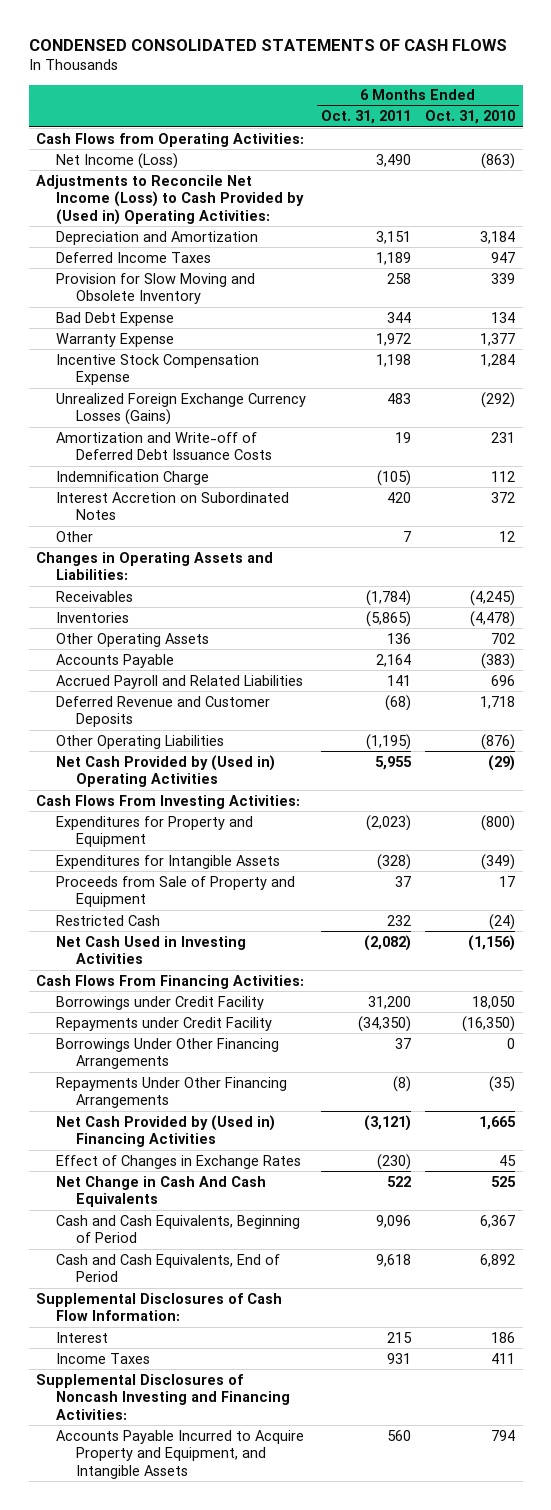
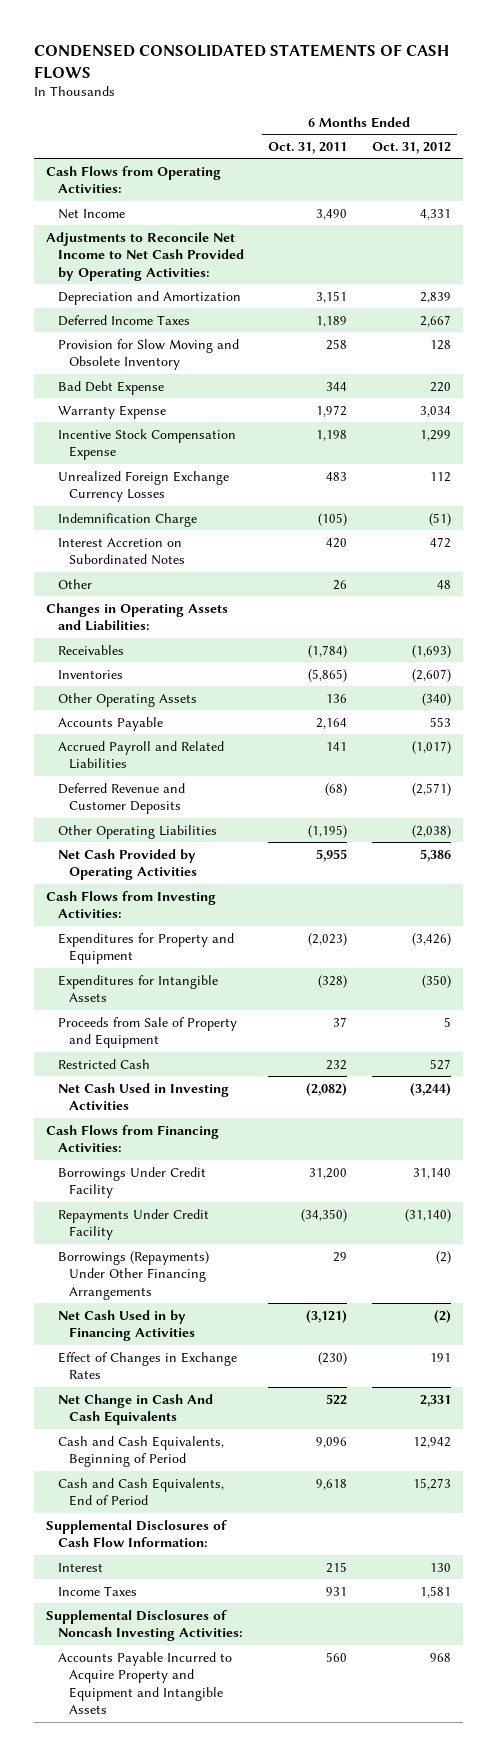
- | 6 Months Ended Oct. 31, 2011 | 6 Months Ended Oct. 31, 2010
+ | 6 Months Ended Oct. 31, 2011 | 6 Months Ended Oct. 31, 2012
- Net Income (Loss) | 3,490 | (863)
- Adjustments to Reconcile Net Income (Loss) to Cash Provided by (Used in) Operating Activities:
+ Net Income | 3,490 | 4,331
+ Adjustments to Reconcile Net Income to Net Cash Provided by Operating Activities:
- Unrealized Foreign Exchange Currency Losses (Gains) | 483 | (292)
- Amortization and Write-off of Deferred Debt Issuance Costs | 19 | 231
+ Unrealized Foreign Exchange Currency Losses | 483 | 112
- Other | 7 | 12
+ Other | 26 | 48
- Net Cash Provided by (Used in) Operating Activities | 5,955 | (29)
- Cash Flows From Investing Activities:
+ Net Cash Provided by Operating Activities | 5,955 | 5,386
+ Cash Flows from Investing Activities:
- Cash Flows From Financing Activities:
- Borrowings under Credit Facility | 31,200 | 18,050
- Repayments under Credit Facility | (34,350) | (16,350)
- Borrowings Under Other Financing Arrangements | 37 | 0
- Repayments Under Other Financing Arrangements | (8) | (35)
- Net Cash Provided by (Used in) Financing Activities | (3,121) | 1,665
+ Cash Flows from Financing Activities:
+ Borrowings Under Credit Facility | 31,200 | 31,140
+ Repayments Under Credit Facility | (34,350) | (31,140)
+ Borrowings (Repayments) Under Other Financing Arrangements | 29 | (2)
+ Net Cash Used in by Financing Activities | (3,121) | (2)
- Supplemental Disclosures of Noncash Investing and Financing Activities:
- Accounts Payable Incurred to Acquire Property and Equipment, and Intangible Assets | 560 | 794
+ Supplemental Disclosures of Noncash Investing Activities:
+ Accounts Payable Incurred to Acquire Property and Equipment and Intangible Assets | 560 | 968

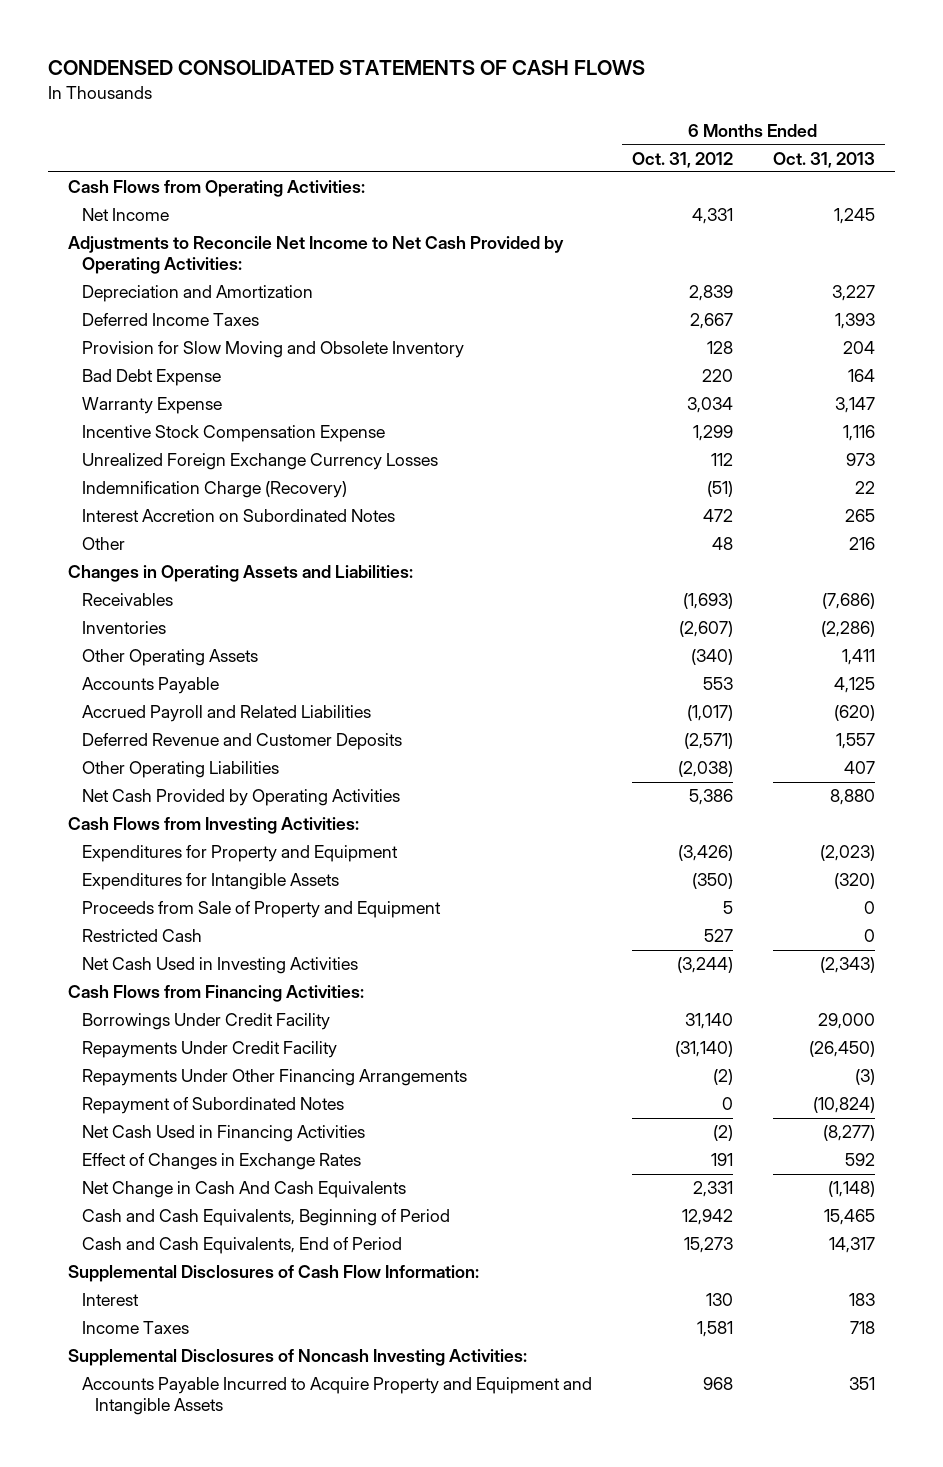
- | 6 Months Ended Oct. 31, 2011 | 6 Months Ended Oct. 31, 2012
+ | 6 Months Ended Oct. 31, 2012 | 6 Months Ended Oct. 31, 2013
- Indemnification Charge | (105) | (51)
+ Indemnification Charge (Recovery) | (51) | 22
- Borrowings (Repayments) Under Other Financing Arrangements | 29 | (2)
- Net Cash Used in by Financing Activities | (3,121) | (2)
+ Repayments Under Other Financing Arrangements | (2) | (3)
+ Repayment of Subordinated Notes | 0 | (10,824)
+ Net Cash Used in Financing Activities | (2) | (8,277)

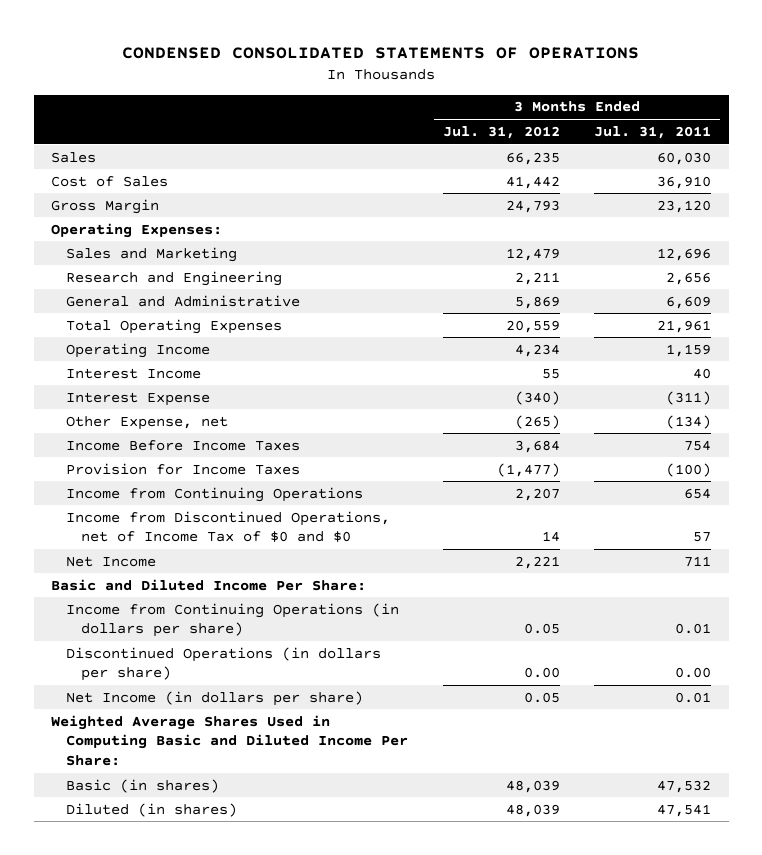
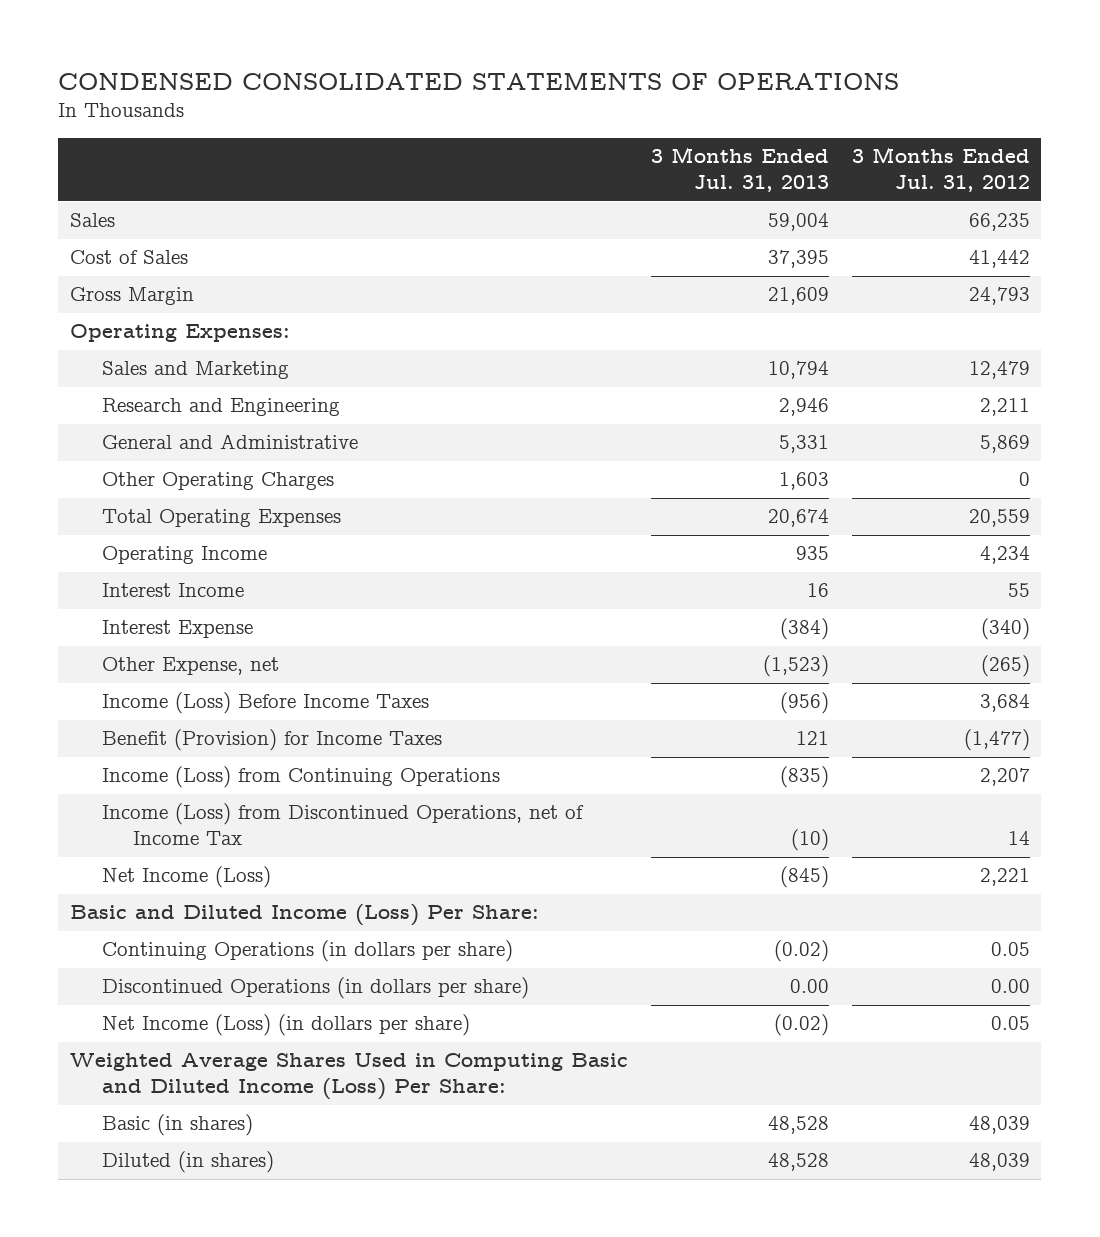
- | 3 Months Ended Jul. 31, 2012 | 3 Months Ended Jul. 31, 2011
+ | 3 Months Ended Jul. 31, 2013 | 3 Months Ended Jul. 31, 2012
+ Other Operating Charges | 1,603 | 0
- Income Before Income Taxes | 3,684 | 754
- Provision for Income Taxes | (1,477) | (100)
- Income from Continuing Operations | 2,207 | 654
- Income from Discontinued Operations, net of Income Tax of $0 and $0 | 14 | 57
- Net Income | 2,221 | 711
- Basic and Diluted Income Per Share:
- Income from Continuing Operations (in dollars per share) | 0.05 | 0.01
+ Income (Loss) Before Income Taxes | (956) | 3,684
+ Benefit (Provision) for Income Taxes | 121 | (1,477)
+ Income (Loss) from Continuing Operations | (835) | 2,207
+ Income (Loss) from Discontinued Operations, net of Income Tax | (10) | 14
+ Net Income (Loss) | (845) | 2,221
+ Basic and Diluted Income (Loss) Per Share:
+ Continuing Operations (in dollars per share) | (0.02) | 0.05
- Net Income (in dollars per share) | 0.05 | 0.01
- Weighted Average Shares Used in Computing Basic and Diluted Income Per Share:
+ Net Income (Loss) (in dollars per share) | (0.02) | 0.05
+ Weighted Average Shares Used in Computing Basic and Diluted Income (Loss) Per Share:

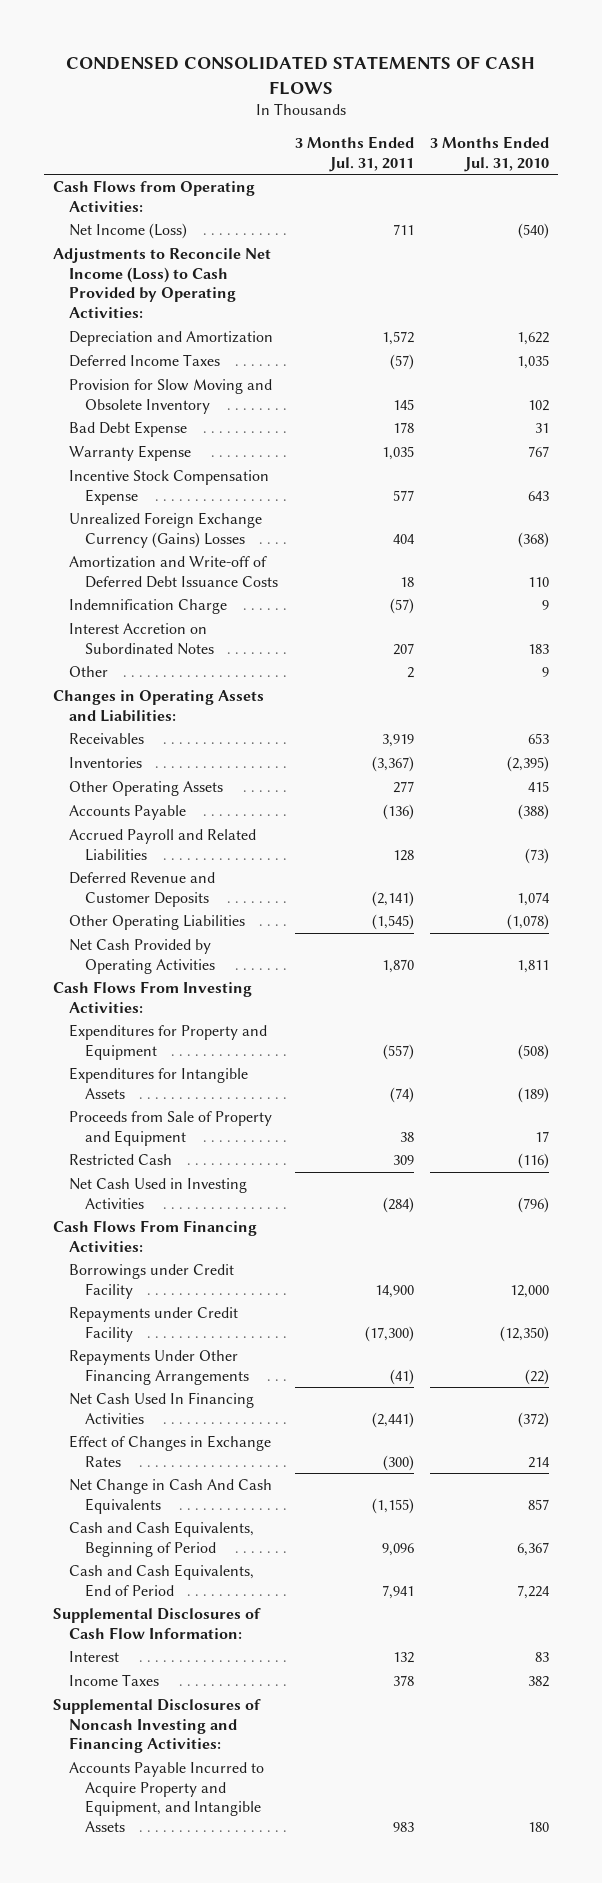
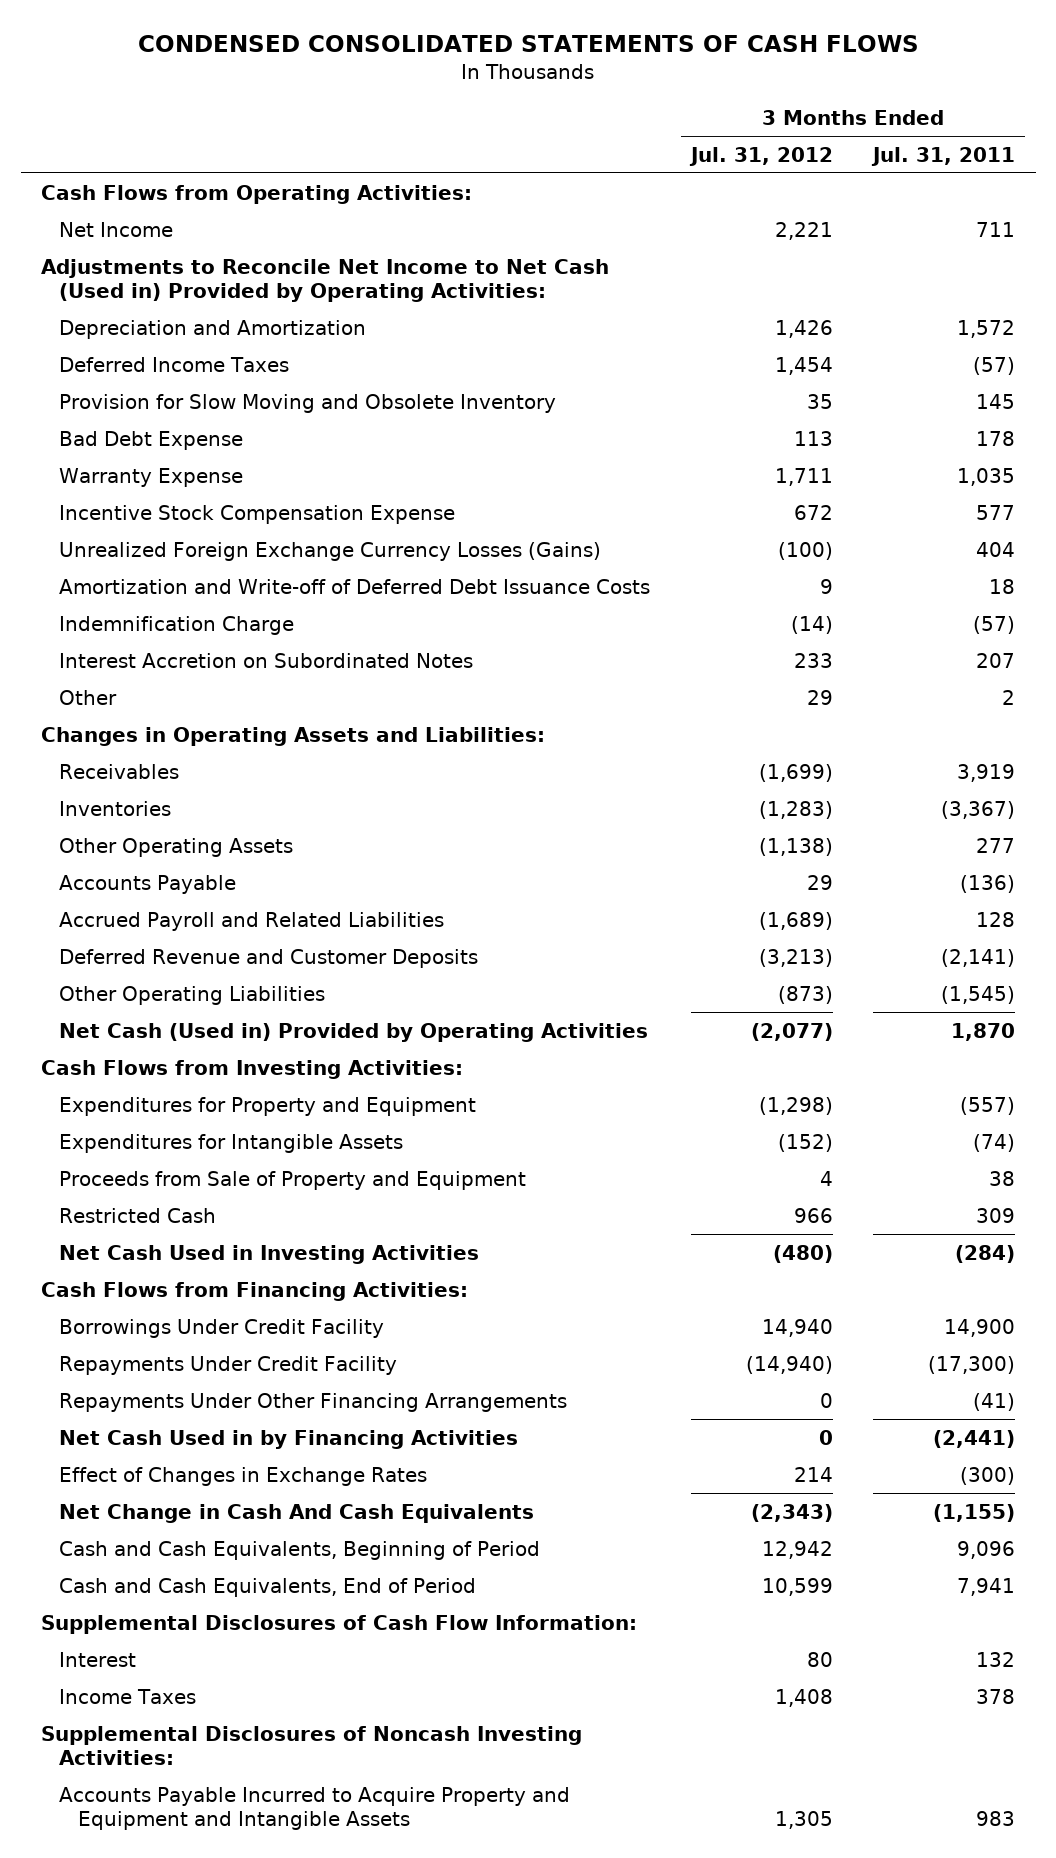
- | 3 Months Ended Jul. 31, 2011 | 3 Months Ended Jul. 31, 2010
+ | 3 Months Ended Jul. 31, 2012 | 3 Months Ended Jul. 31, 2011
- Net Income (Loss) | 711 | (540)
- Adjustments to Reconcile Net Income (Loss) to Cash Provided by Operating Activities:
+ Net Income | 2,221 | 711
+ Adjustments to Reconcile Net Income to Net Cash (Used in) Provided by Operating Activities:
- Unrealized Foreign Exchange Currency (Gains) Losses | 404 | (368)
+ Unrealized Foreign Exchange Currency Losses (Gains) | (100) | 404
- Net Cash Provided by Operating Activities | 1,870 | 1,811
- Cash Flows From Investing Activities:
+ Net Cash (Used in) Provided by Operating Activities | (2,077) | 1,870
+ Cash Flows from Investing Activities:
- Cash Flows From Financing Activities:
- Borrowings under Credit Facility | 14,900 | 12,000
- Repayments under Credit Facility | (17,300) | (12,350)
+ Cash Flows from Financing Activities:
+ Borrowings Under Credit Facility | 14,940 | 14,900
+ Repayments Under Credit Facility | (14,940) | (17,300)
- Net Cash Used In Financing Activities | (2,441) | (372)
+ Net Cash Used in by Financing Activities | 0 | (2,441)
- Supplemental Disclosures of Noncash Investing and Financing Activities:
- Accounts Payable Incurred to Acquire Property and Equipment, and Intangible Assets | 983 | 180
+ Supplemental Disclosures of Noncash Investing Activities:
+ Accounts Payable Incurred to Acquire Property and Equipment and Intangible Assets | 1,305 | 983

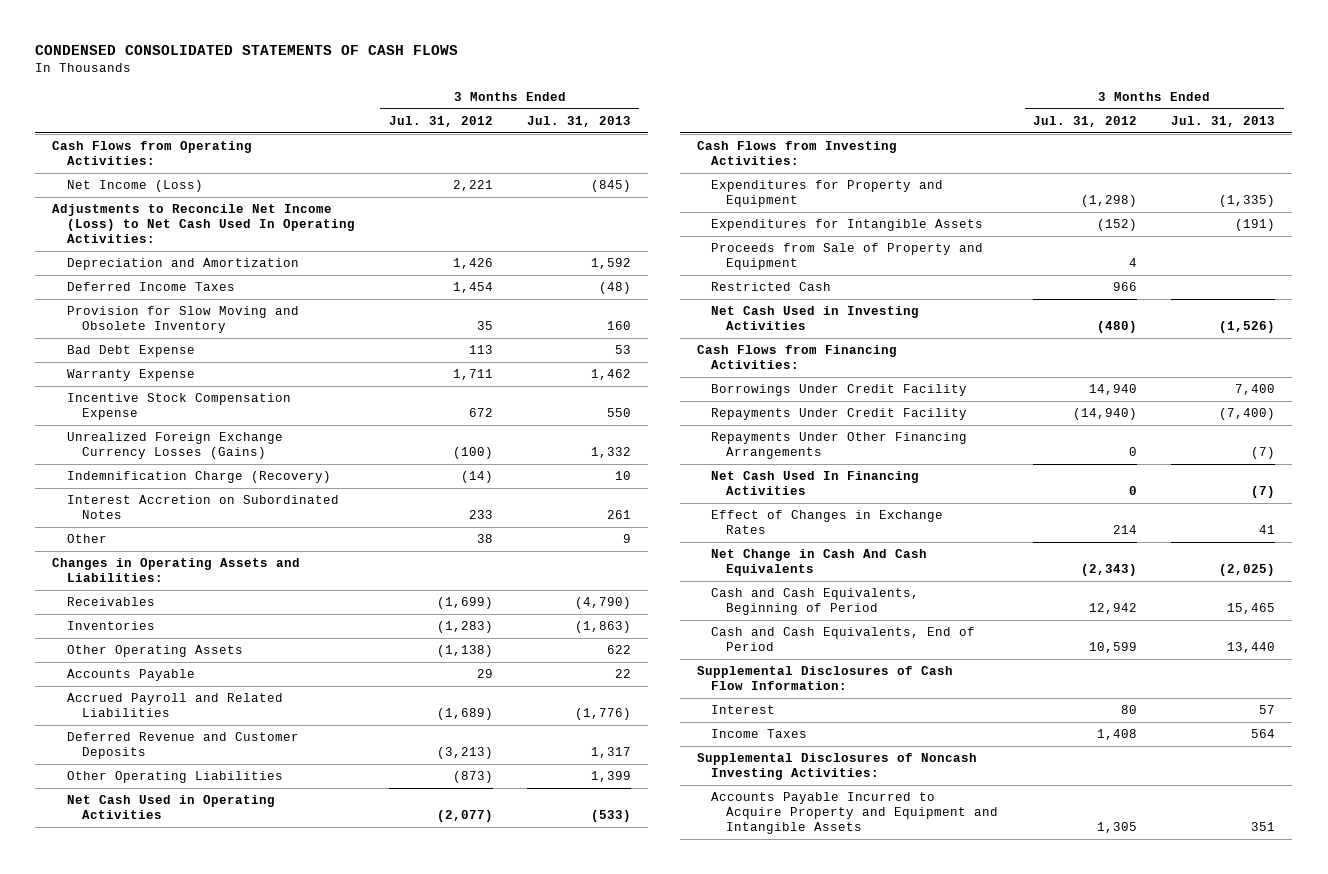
- | 3 Months Ended Jul. 31, 2012 | 3 Months Ended Jul. 31, 2011
+ | 3 Months Ended Jul. 31, 2012 | 3 Months Ended Jul. 31, 2013
- Net Income | 2,221 | 711
- Adjustments to Reconcile Net Income to Net Cash (Used in) Provided by Operating Activities:
+ Net Income (Loss) | 2,221 | (845)
+ Adjustments to Reconcile Net Income (Loss) to Net Cash Used In Operating Activities:
- Amortization and Write-off of Deferred Debt Issuance Costs | 9 | 18
- Indemnification Charge | (14) | (57)
+ Indemnification Charge (Recovery) | (14) | 10
- Other | 29 | 2
+ Other | 38 | 9
- Net Cash (Used in) Provided by Operating Activities | (2,077) | 1,870
+ Net Cash Used in Operating Activities | (2,077) | (533)
- Net Cash Used in by Financing Activities | 0 | (2,441)
+ Net Cash Used In Financing Activities | 0 | (7)

